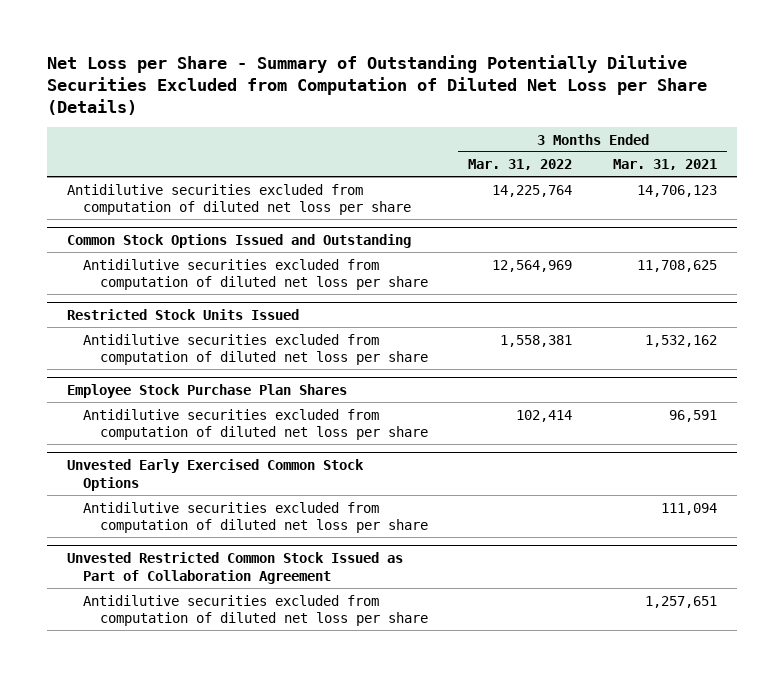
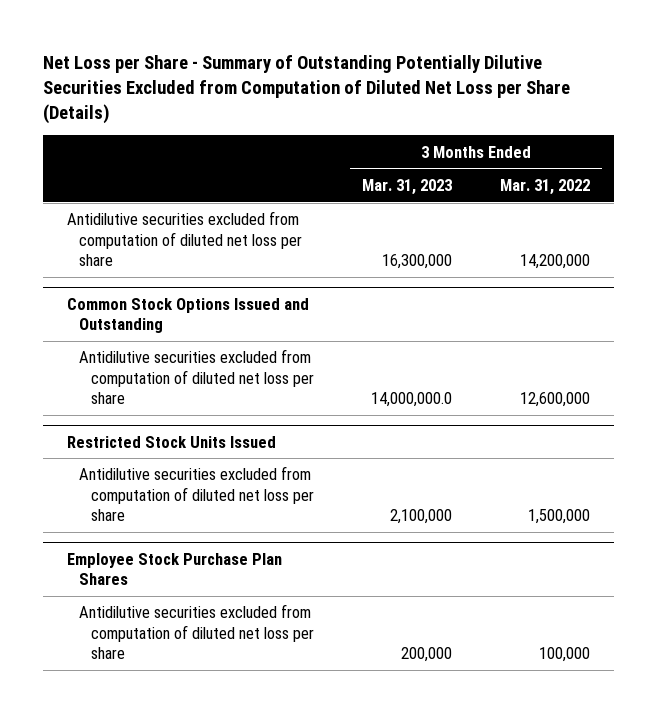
- | 3 Months Ended Mar. 31, 2022 | 3 Months Ended Mar. 31, 2021
+ | 3 Months Ended Mar. 31, 2023 | 3 Months Ended Mar. 31, 2022
- Antidilutive securities excluded from computation of diluted net loss per share | 14,225,764 | 14,706,123
+ Antidilutive securities excluded from computation of diluted net loss per share | 16,300,000 | 14,200,000
@ Common Stock Options Issued and Outstanding
- Antidilutive securities excluded from computation of diluted net loss per share | 12,564,969 | 11,708,625
+ Antidilutive securities excluded from computation of diluted net loss per share | 14,000,000.0 | 12,600,000
@ Restricted Stock Units Issued
- Antidilutive securities excluded from computation of diluted net loss per share | 1,558,381 | 1,532,162
+ Antidilutive securities excluded from computation of diluted net loss per share | 2,100,000 | 1,500,000
@ Employee Stock Purchase Plan Shares
- Antidilutive securities excluded from computation of diluted net loss per share | 102,414 | 96,591
- Unvested Early Exercised Common Stock Options
- Antidilutive securities excluded from computation of diluted net loss per share | | 111,094
- Unvested Restricted Common Stock Issued as Part of Collaboration Agreement
- Antidilutive securities excluded from computation of diluted net loss per share | | 1,257,651
@ Employee Stock Purchase Plan Shares
+ Antidilutive securities excluded from computation of diluted net loss per share | 200,000 | 100,000

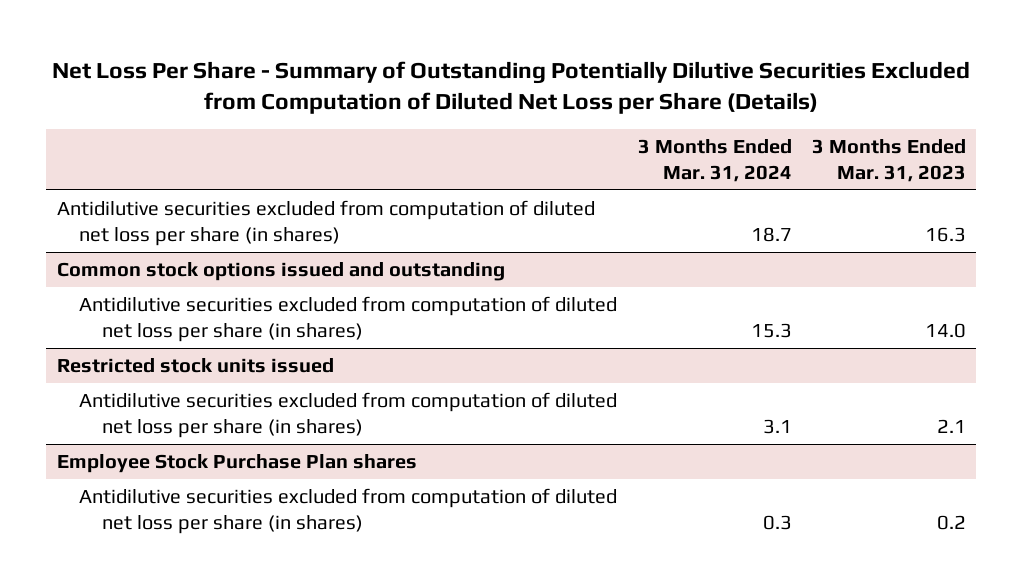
- Net Loss per Share - Summary of Outstanding Potentially Dilutive Securities Excluded from Computation of Diluted Net Loss per Share (Details)
+ Net Loss Per Share - Summary of Outstanding Potentially Dilutive Securities Excluded from Computation of Diluted Net Loss per Share (Details)
- | 3 Months Ended Mar. 31, 2023 | 3 Months Ended Mar. 31, 2022
+ | 3 Months Ended Mar. 31, 2024 | 3 Months Ended Mar. 31, 2023
- Antidilutive securities excluded from computation of diluted net loss per share | 16,300,000 | 14,200,000
- Common Stock Options Issued and Outstanding
- Antidilutive securities excluded from computation of diluted net loss per share | 14,000,000.0 | 12,600,000
- Restricted Stock Units Issued
- Antidilutive securities excluded from computation of diluted net loss per share | 2,100,000 | 1,500,000
- Employee Stock Purchase Plan Shares
- Antidilutive securities excluded from computation of diluted net loss per share | 200,000 | 100,000
+ Antidilutive securities excluded from computation of diluted net loss per share (in shares) | 18.7 | 16.3
+ Common stock options issued and outstanding
+ Antidilutive securities excluded from computation of diluted net loss per share (in shares) | 15.3 | 14.0
+ Restricted stock units issued
+ Antidilutive securities excluded from computation of diluted net loss per share (in shares) | 3.1 | 2.1
+ Employee Stock Purchase Plan shares
+ Antidilutive securities excluded from computation of diluted net loss per share (in shares) | 0.3 | 0.2

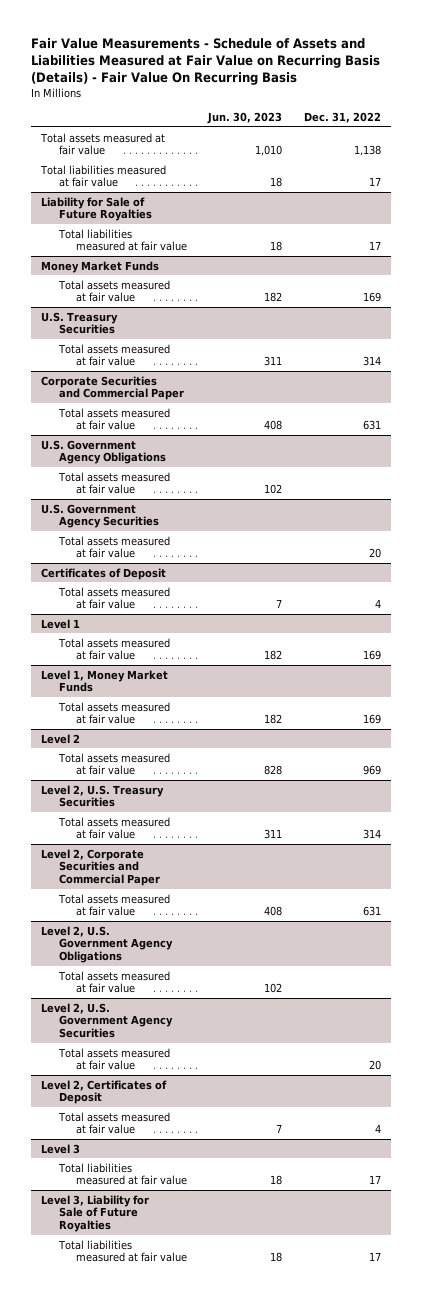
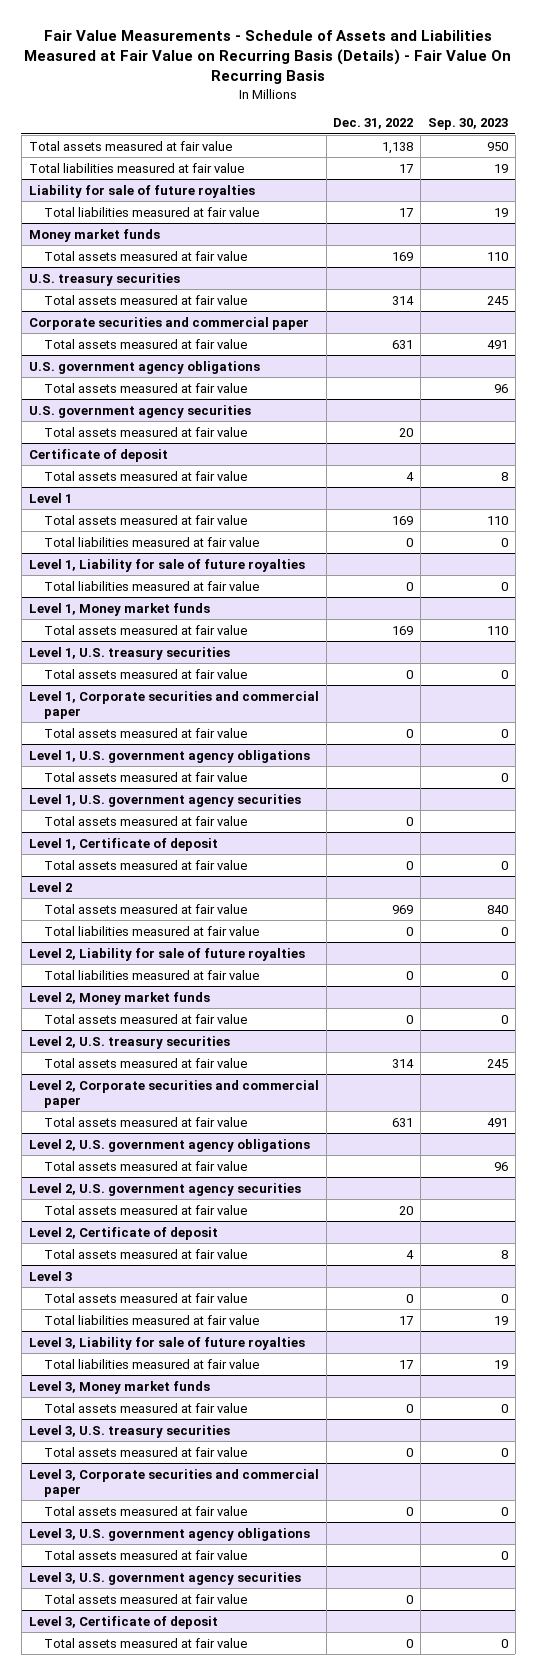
- | Jun. 30, 2023 | Dec. 31, 2022
+ | Dec. 31, 2022 | Sep. 30, 2023
- Liability for Sale of Future Royalties
+ Liability for sale of future royalties
- Money Market Funds
+ Money market funds
- U.S. Treasury Securities
+ U.S. treasury securities
- Corporate Securities and Commercial Paper
+ Corporate securities and commercial paper
- U.S. Government Agency Obligations
+ U.S. government agency obligations
- U.S. Government Agency Securities
+ U.S. government agency securities
- Certificates of Deposit
+ Certificate of deposit
- Level 1, Money Market Funds
@ Level 1
+ Total liabilities measured at fair value | 0 | 0
+ Level 1, Liability for sale of future royalties
+ Total liabilities measured at fair value | 0 | 0
+ Level 1, Money market funds
+ Level 1, U.S. treasury securities
+ Total assets measured at fair value | 0 | 0
+ Level 1, Corporate securities and commercial paper
+ Total assets measured at fair value | 0 | 0
+ Level 1, U.S. government agency obligations
+ Total assets measured at fair value | | 0
+ Level 1, U.S. government agency securities
+ Total assets measured at fair value | 0 |
+ Level 1, Certificate of deposit
+ Total assets measured at fair value | 0 | 0
- Level 2, U.S. Treasury Securities
@ Level 2
+ Total liabilities measured at fair value | 0 | 0
+ Level 2, Liability for sale of future royalties
+ Total liabilities measured at fair value | 0 | 0
+ Level 2, Money market funds
+ Total assets measured at fair value | 0 | 0
+ Level 2, U.S. treasury securities
- Level 2, Corporate Securities and Commercial Paper
+ Level 2, Corporate securities and commercial paper
- Level 2, U.S. Government Agency Obligations
+ Level 2, U.S. government agency obligations
- Level 2, U.S. Government Agency Securities
+ Level 2, U.S. government agency securities
- Level 2, Certificates of Deposit
+ Level 2, Certificate of deposit
@ Level 3
+ Total assets measured at fair value | 0 | 0
- Level 3, Liability for Sale of Future Royalties
+ Level 3, Liability for sale of future royalties
+ Level 3, Money market funds
+ Total assets measured at fair value | 0 | 0
+ Level 3, U.S. treasury securities
+ Total assets measured at fair value | 0 | 0
+ Level 3, Corporate securities and commercial paper
+ Total assets measured at fair value | 0 | 0
+ Level 3, U.S. government agency obligations
+ Total assets measured at fair value | | 0
+ Level 3, U.S. government agency securities
+ Total assets measured at fair value | 0 |
+ Level 3, Certificate of deposit
+ Total assets measured at fair value | 0 | 0

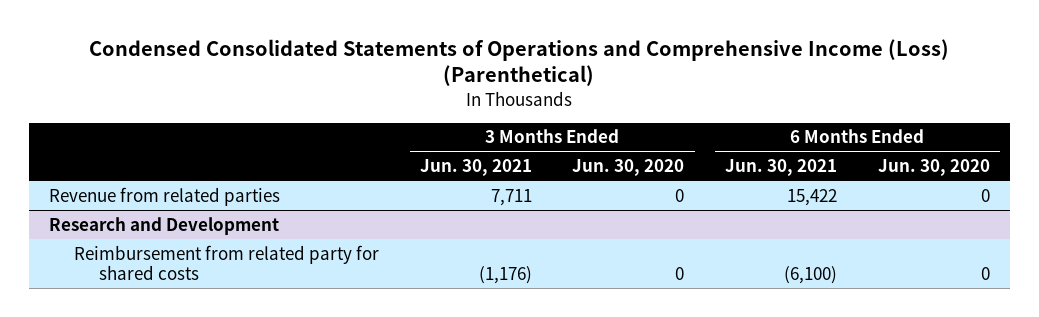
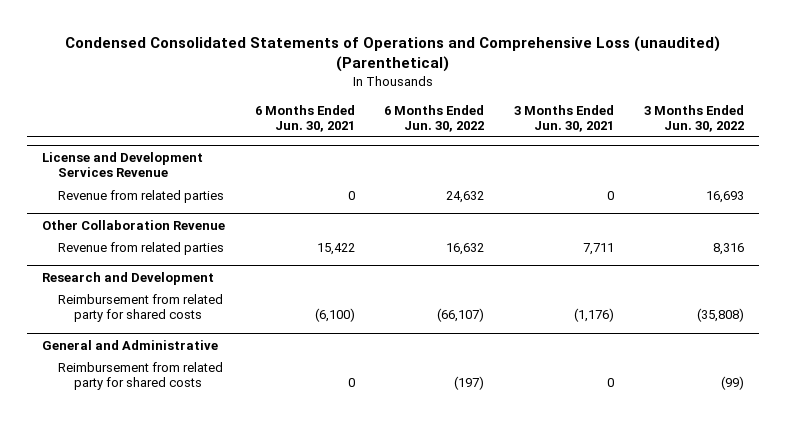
- Condensed Consolidated Statements of Operations and Comprehensive Income (Loss) (Parenthetical)
+ Condensed Consolidated Statements of Operations and Comprehensive Loss (unaudited) (Parenthetical)
- | 3 Months Ended Jun. 30, 2021 | 3 Months Ended Jun. 30, 2020 | 6 Months Ended Jun. 30, 2021 | 6 Months Ended Jun. 30, 2020
+ | 6 Months Ended Jun. 30, 2021 | 6 Months Ended Jun. 30, 2022 | 3 Months Ended Jun. 30, 2021 | 3 Months Ended Jun. 30, 2022
+ License and Development Services Revenue
+ Revenue from related parties | 0 | 24,632 | 0 | 16,693
+ Other Collaboration Revenue
+ General and Administrative
+ Reimbursement from related party for shared costs | 0 | (197) | 0 | (99)

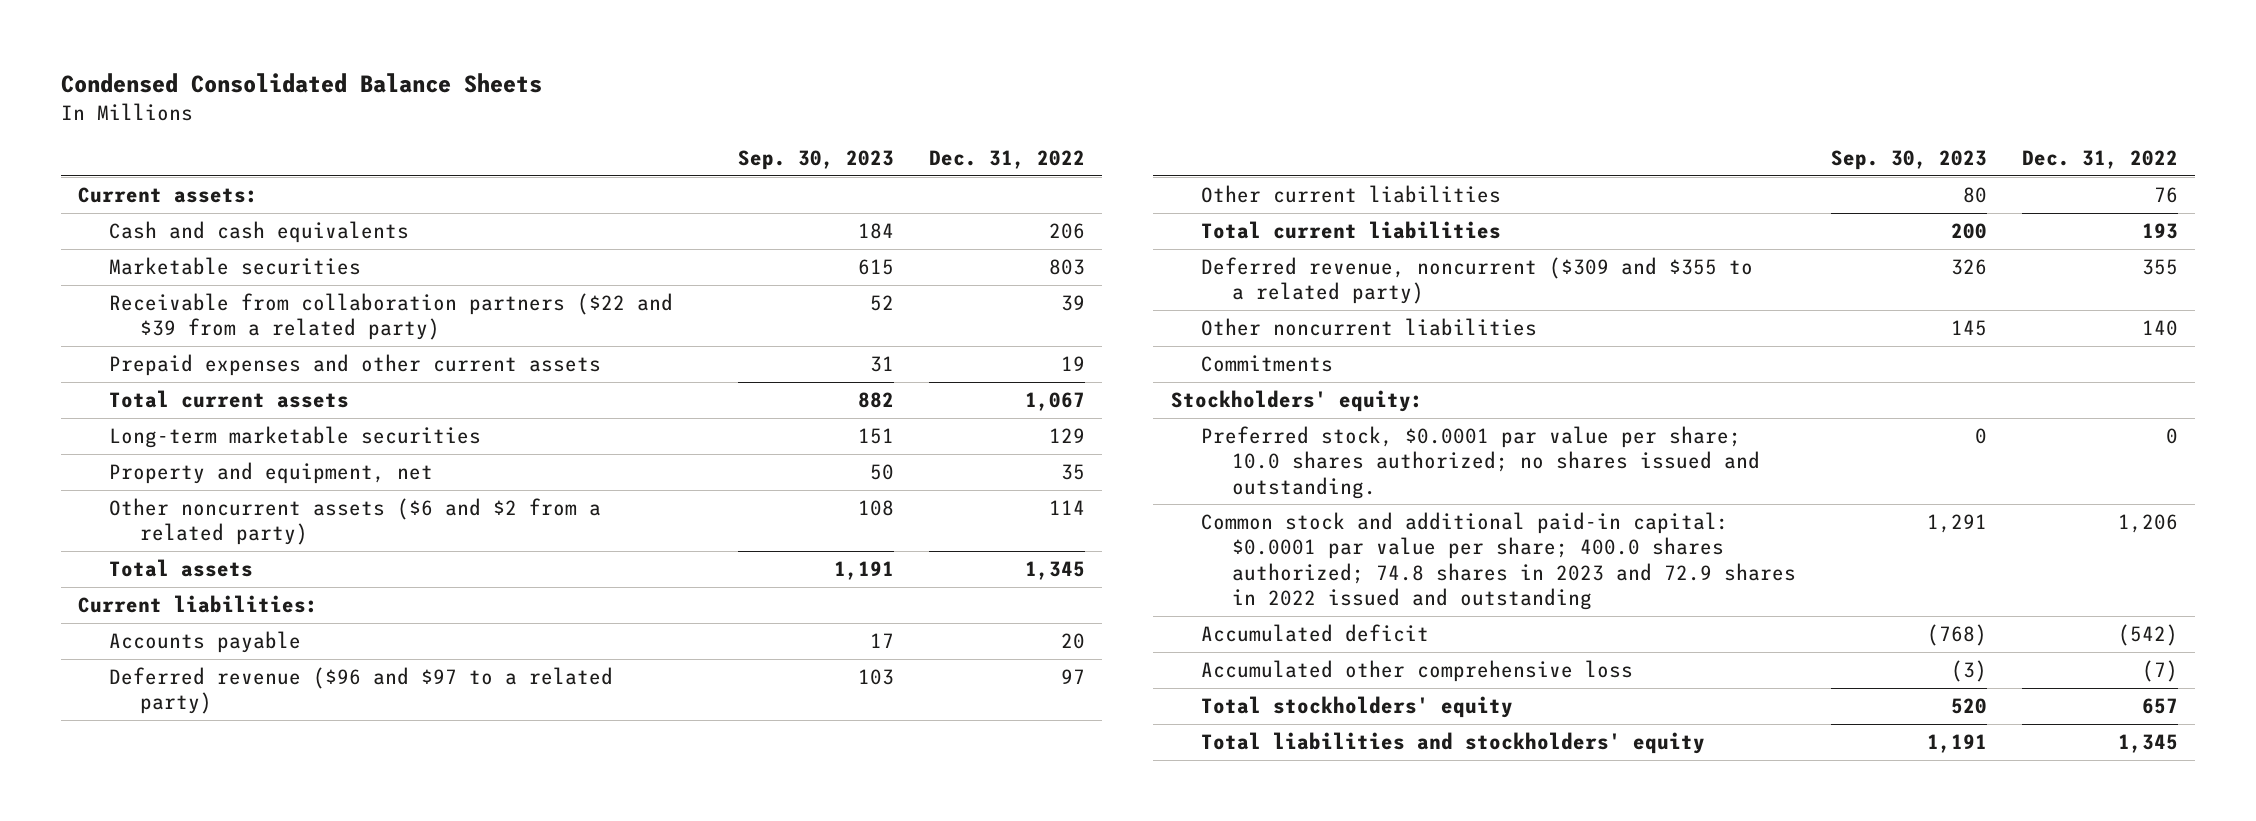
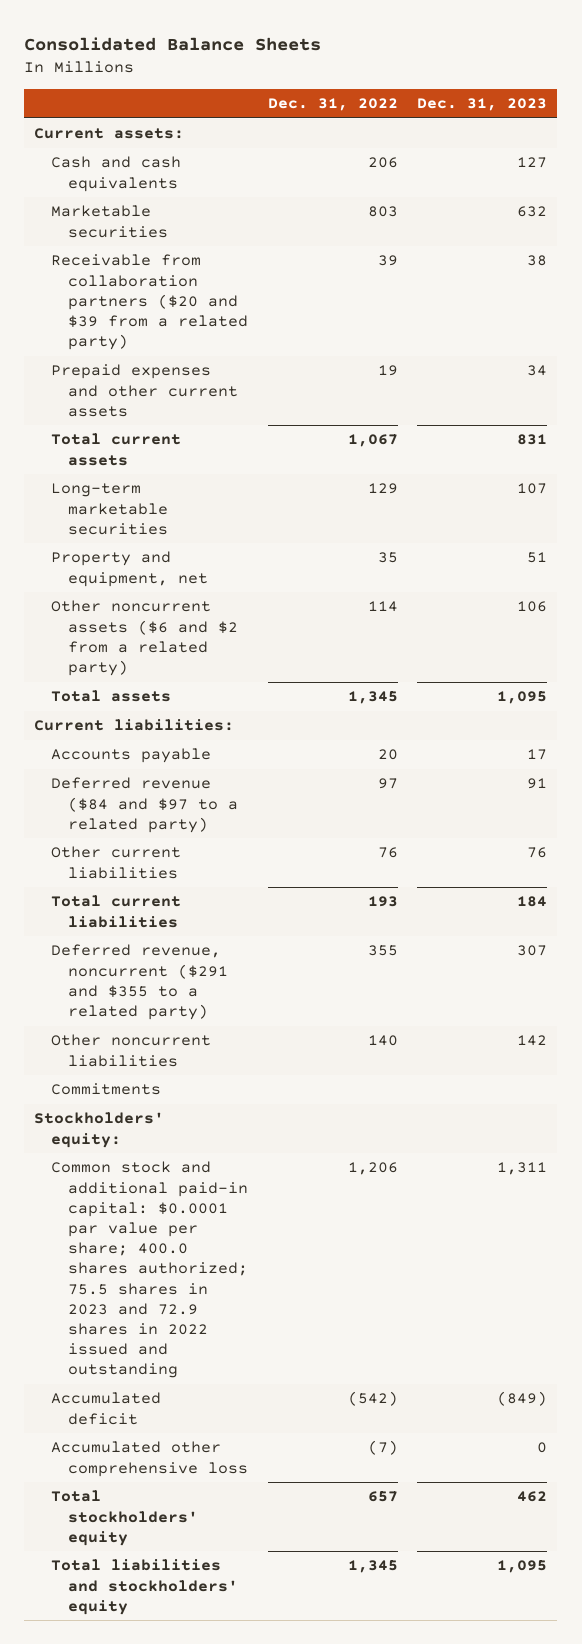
- Condensed Consolidated Balance Sheets
+ Consolidated Balance Sheets
- | Sep. 30, 2023 | Dec. 31, 2022
+ | Dec. 31, 2022 | Dec. 31, 2023
- Receivable from collaboration partners ($22 and $39 from a related party) | 52 | 39
+ Receivable from collaboration partners ($20 and $39 from a related party) | 39 | 38
- Deferred revenue ($96 and $97 to a related party) | 103 | 97
+ Deferred revenue ($84 and $97 to a related party) | 97 | 91
- Deferred revenue, noncurrent ($309 and $355 to a related party) | 326 | 355
+ Deferred revenue, noncurrent ($291 and $355 to a related party) | 355 | 307
- Preferred stock, $0.0001 par value per share; 10.0 shares authorized; no shares issued and outstanding. | 0 | 0
- Common stock and additional paid-in capital: $0.0001 par value per share; 400.0 shares authorized; 74.8 shares in 2023 and 72.9 shares in 2022 issued and outstanding | 1,291 | 1,206
+ Common stock and additional paid-in capital: $0.0001 par value per share; 400.0 shares authorized; 75.5 shares in 2023 and 72.9 shares in 2022 issued and outstanding | 1,206 | 1,311

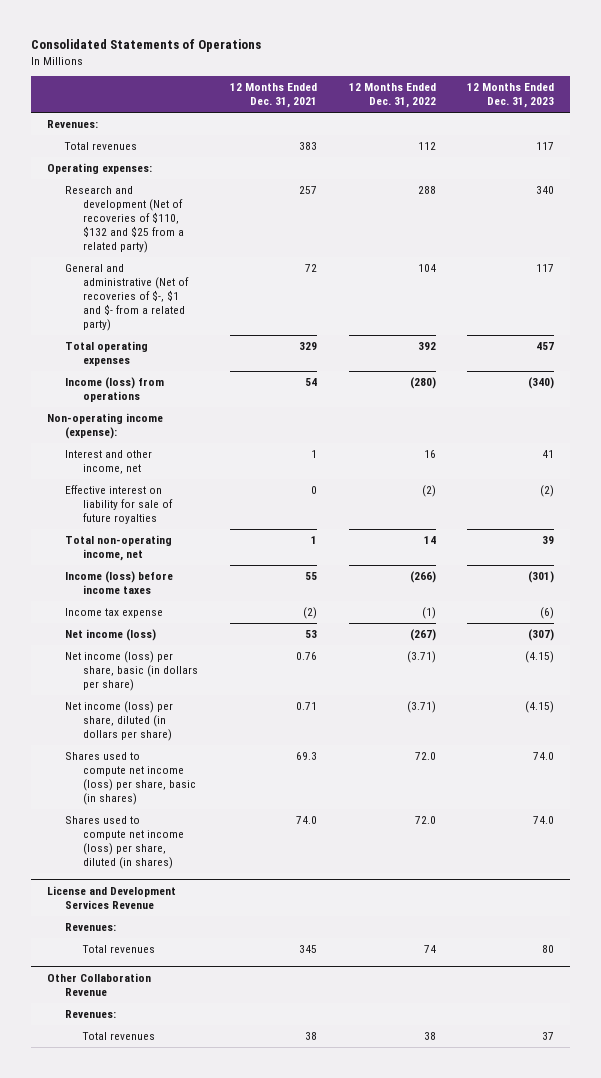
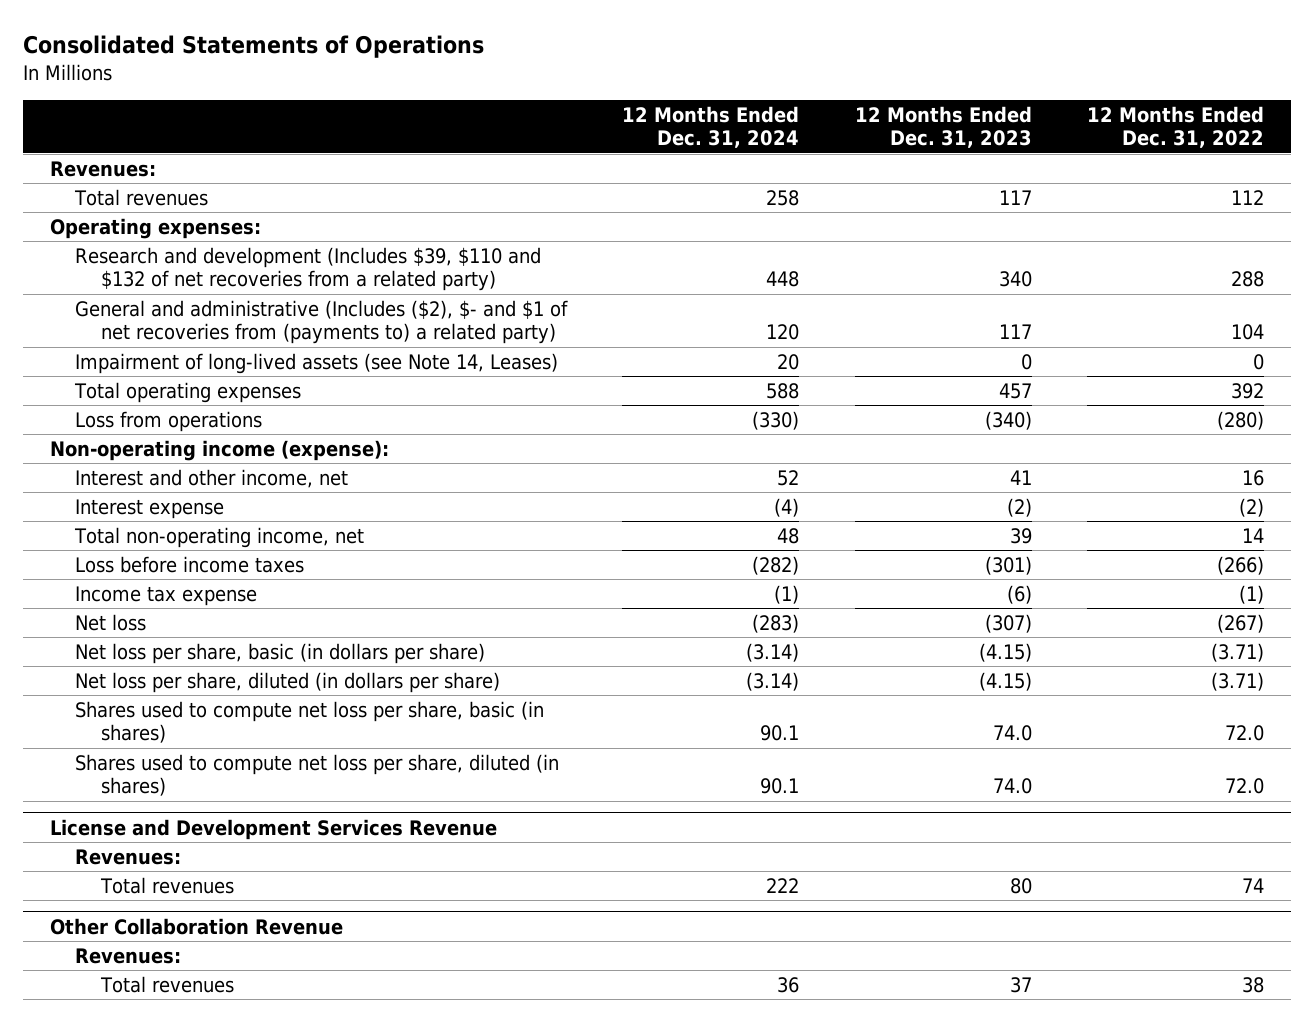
- | 12 Months Ended Dec. 31, 2021 | 12 Months Ended Dec. 31, 2022 | 12 Months Ended Dec. 31, 2023
+ | 12 Months Ended Dec. 31, 2024 | 12 Months Ended Dec. 31, 2023 | 12 Months Ended Dec. 31, 2022
- Research and development (Net of recoveries of $110, $132 and $25 from a related party) | 257 | 288 | 340
- General and administrative (Net of recoveries of $-, $1 and $- from a related party) | 72 | 104 | 117
+ Research and development (Includes $39, $110 and $132 of net recoveries from a related party) | 448 | 340 | 288
+ General and administrative (Includes ($2), $- and $1 of net recoveries from (payments to) a related party) | 120 | 117 | 104
+ Impairment of long-lived assets (see Note 14, Leases) | 20 | 0 | 0
- Income (loss) from operations | 54 | (280) | (340)
+ Loss from operations | (330) | (340) | (280)
- Effective interest on liability for sale of future royalties | 0 | (2) | (2)
+ Interest expense | (4) | (2) | (2)
- Income (loss) before income taxes | 55 | (266) | (301)
+ Loss before income taxes | (282) | (301) | (266)
- Net income (loss) | 53 | (267) | (307)
- Net income (loss) per share, basic (in dollars per share) | 0.76 | (3.71) | (4.15)
- Net income (loss) per share, diluted (in dollars per share) | 0.71 | (3.71) | (4.15)
- Shares used to compute net income (loss) per share, basic (in shares) | 69.3 | 72.0 | 74.0
- Shares used to compute net income (loss) per share, diluted (in shares) | 74.0 | 72.0 | 74.0
+ Net loss | (283) | (307) | (267)
+ Net loss per share, basic (in dollars per share) | (3.14) | (4.15) | (3.71)
+ Net loss per share, diluted (in dollars per share) | (3.14) | (4.15) | (3.71)
+ Shares used to compute net loss per share, basic (in shares) | 90.1 | 74.0 | 72.0
+ Shares used to compute net loss per share, diluted (in shares) | 90.1 | 74.0 | 72.0

